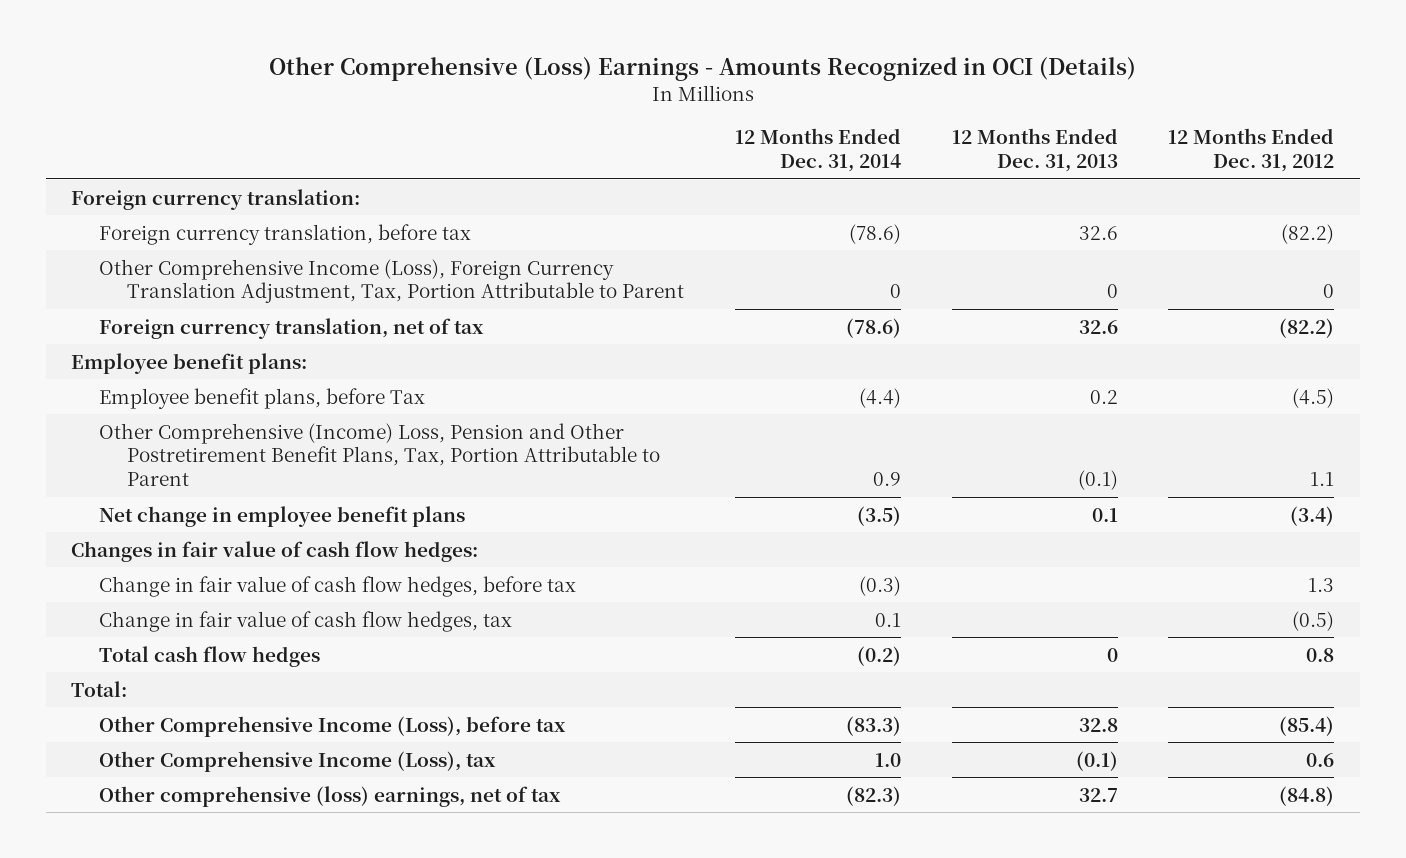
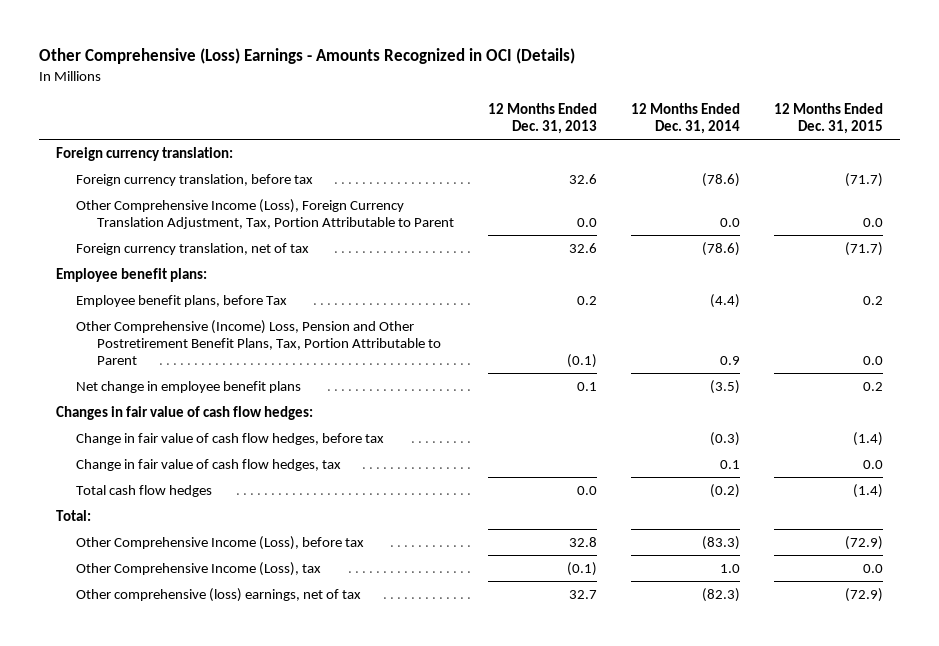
- | 12 Months Ended Dec. 31, 2014 | 12 Months Ended Dec. 31, 2013 | 12 Months Ended Dec. 31, 2012
+ | 12 Months Ended Dec. 31, 2013 | 12 Months Ended Dec. 31, 2014 | 12 Months Ended Dec. 31, 2015
- Other Comprehensive Income (Loss), Foreign Currency Translation Adjustment, Tax, Portion Attributable to Parent | 0 | 0 | 0
+ Other Comprehensive Income (Loss), Foreign Currency Translation Adjustment, Tax, Portion Attributable to Parent | 0.0 | 0.0 | 0.0
- Total cash flow hedges | (0.2) | 0 | 0.8
+ Total cash flow hedges | 0.0 | (0.2) | (1.4)

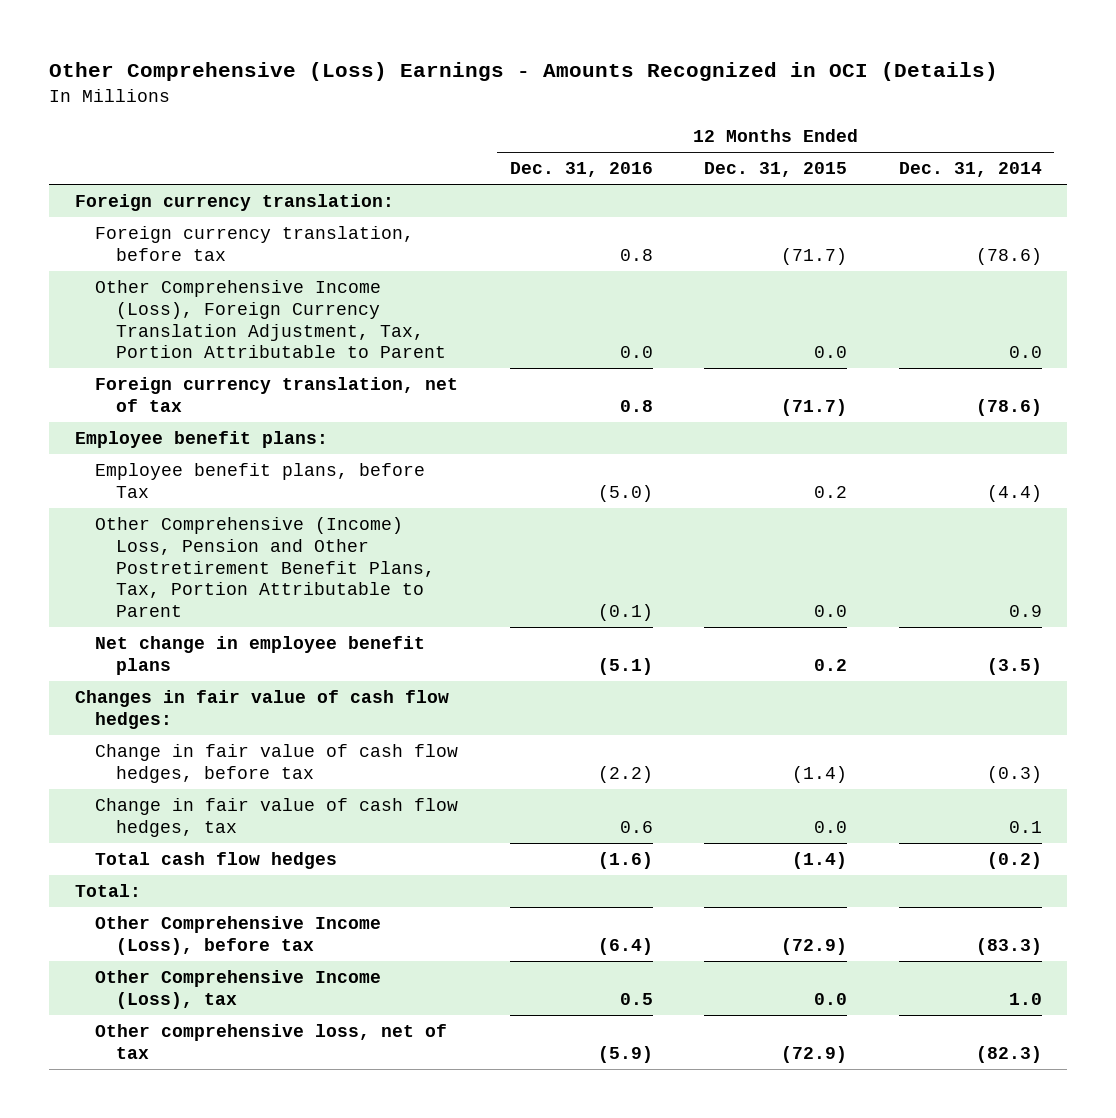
- | 12 Months Ended Dec. 31, 2013 | 12 Months Ended Dec. 31, 2014 | 12 Months Ended Dec. 31, 2015
+ | 12 Months Ended Dec. 31, 2016 | 12 Months Ended Dec. 31, 2015 | 12 Months Ended Dec. 31, 2014
- Other comprehensive (loss) earnings, net of tax | 32.7 | (82.3) | (72.9)
+ Other comprehensive loss, net of tax | (5.9) | (72.9) | (82.3)

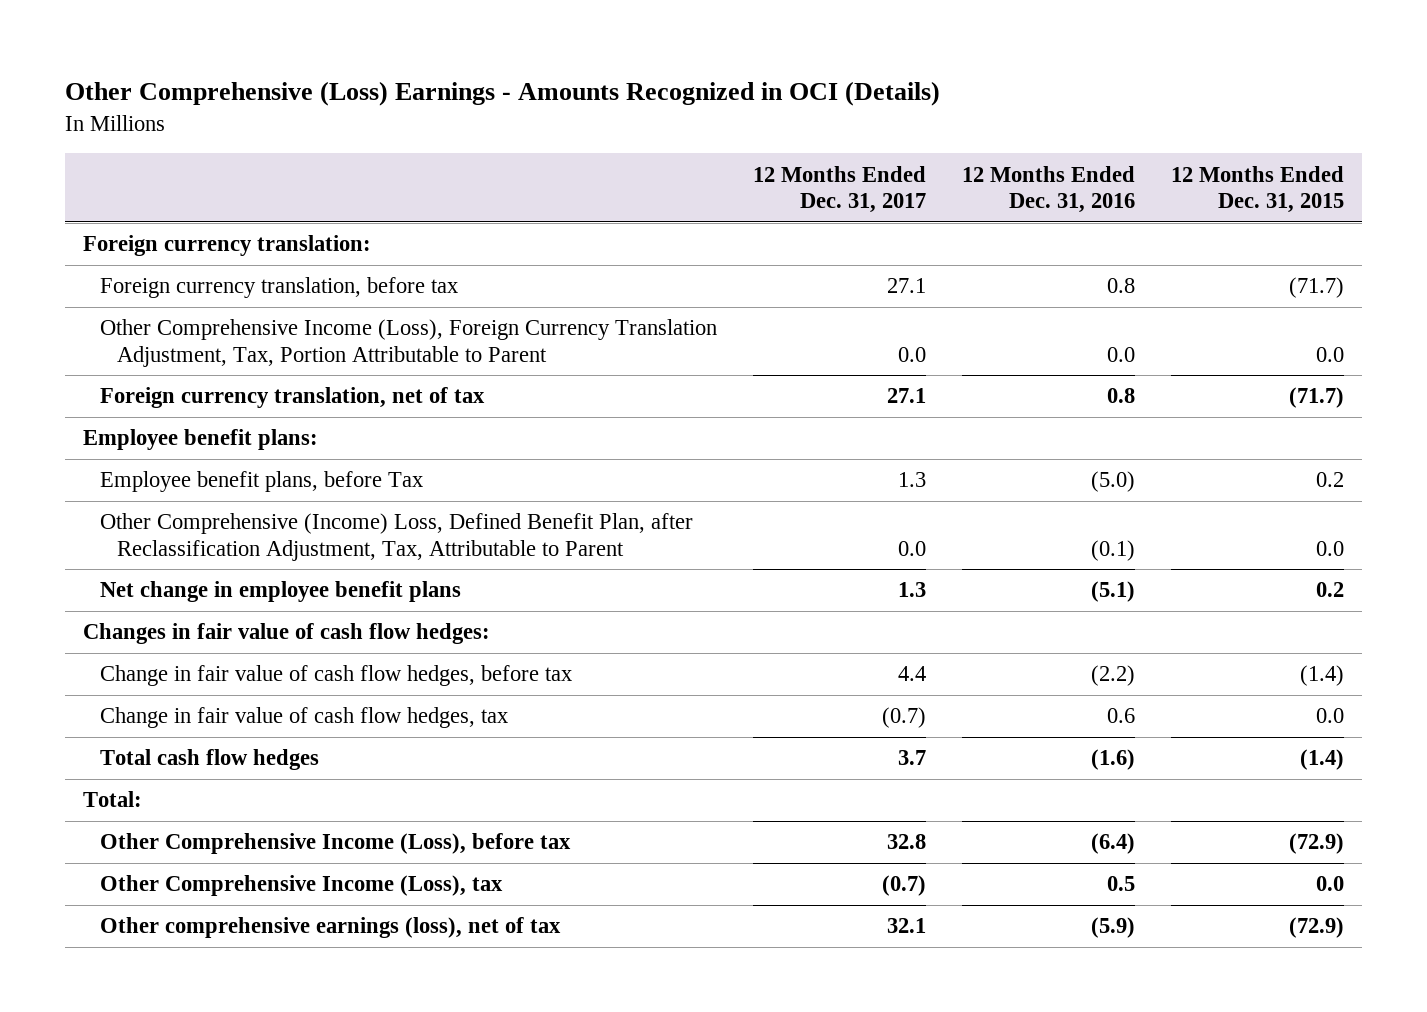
- | 12 Months Ended Dec. 31, 2016 | 12 Months Ended Dec. 31, 2015 | 12 Months Ended Dec. 31, 2014
+ | 12 Months Ended Dec. 31, 2017 | 12 Months Ended Dec. 31, 2016 | 12 Months Ended Dec. 31, 2015
- Other Comprehensive (Income) Loss, Pension and Other Postretirement Benefit Plans, Tax, Portion Attributable to Parent | (0.1) | 0.0 | 0.9
+ Other Comprehensive (Income) Loss, Defined Benefit Plan, after Reclassification Adjustment, Tax, Attributable to Parent | 0.0 | (0.1) | 0.0
- Other comprehensive loss, net of tax | (5.9) | (72.9) | (82.3)
+ Other comprehensive earnings (loss), net of tax | 32.1 | (5.9) | (72.9)

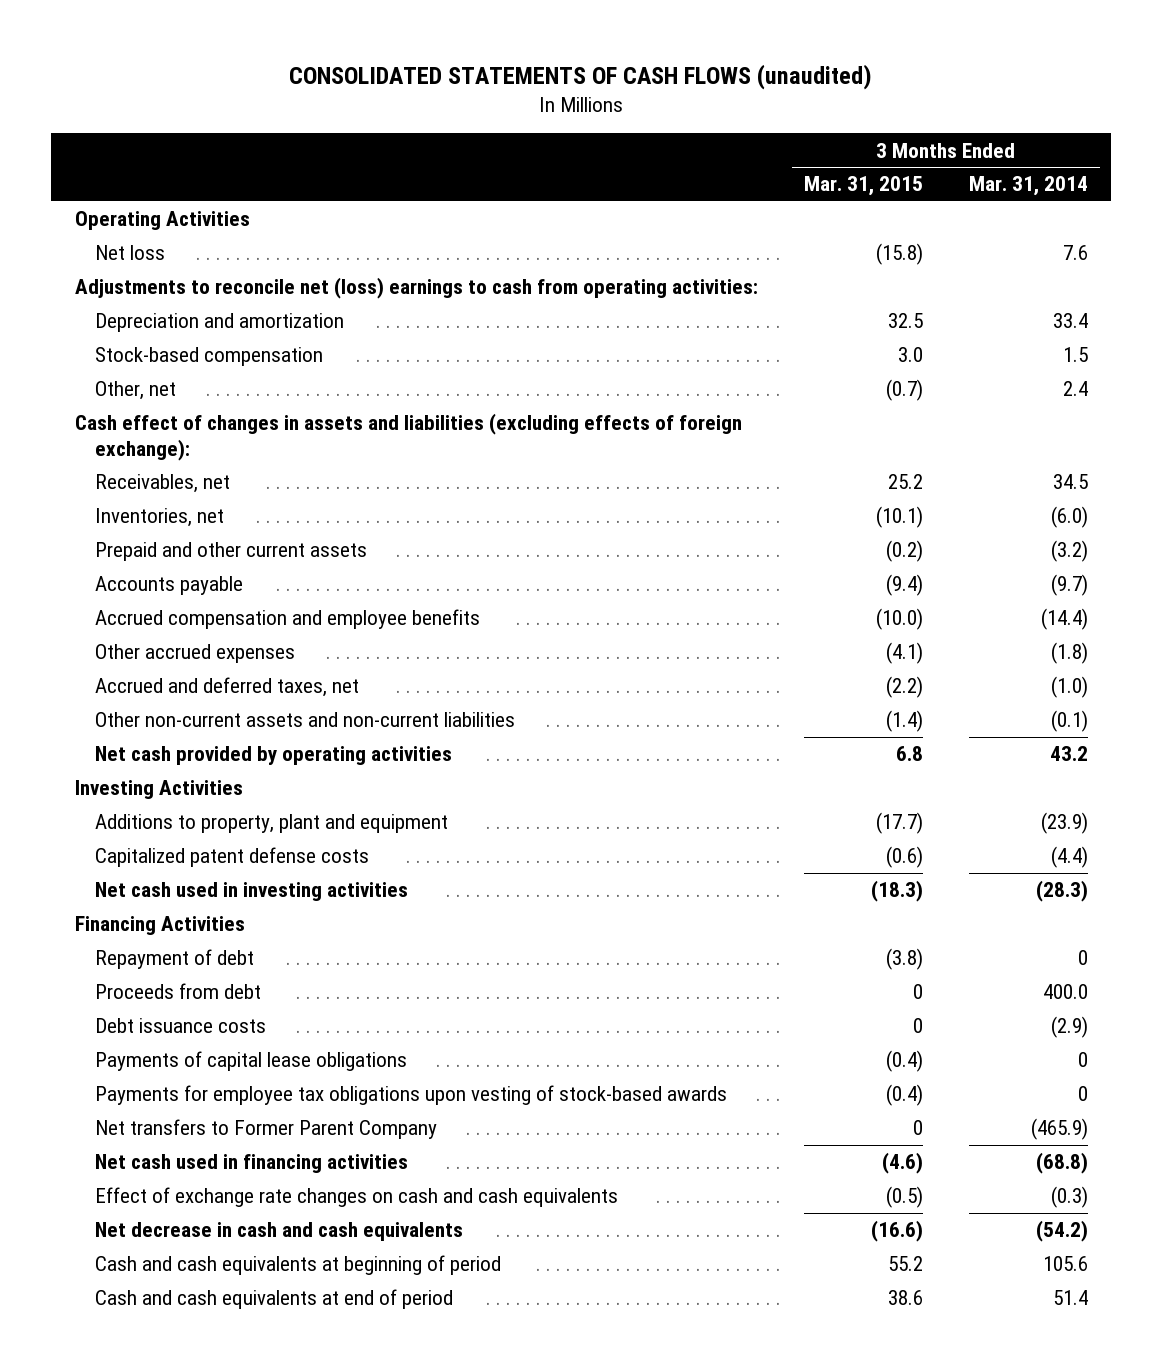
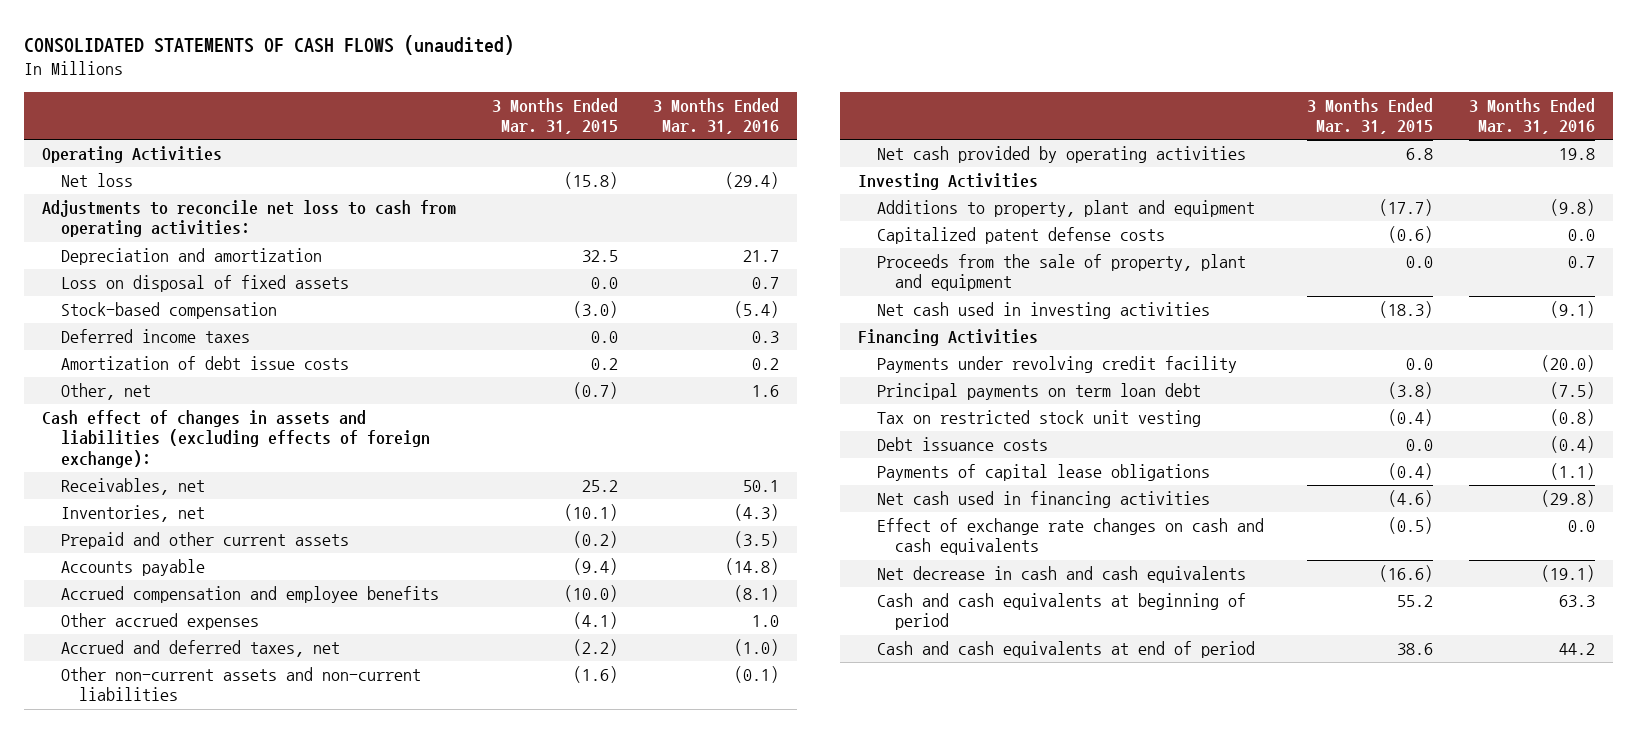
- | 3 Months Ended Mar. 31, 2015 | 3 Months Ended Mar. 31, 2014
+ | 3 Months Ended Mar. 31, 2015 | 3 Months Ended Mar. 31, 2016
- Adjustments to reconcile net (loss) earnings to cash from operating activities:
+ Adjustments to reconcile net loss to cash from operating activities:
- Stock-based compensation | 3.0 | 1.5
+ Loss on disposal of fixed assets | 0.0 | 0.7
+ Stock-based compensation | (3.0) | (5.4)
+ Deferred income taxes | 0.0 | 0.3
+ Amortization of debt issue costs | 0.2 | 0.2
- Other non-current assets and non-current liabilities | (1.4) | (0.1)
+ Other non-current assets and non-current liabilities | (1.6) | (0.1)
+ Proceeds from the sale of property, plant and equipment | 0.0 | 0.7
- Repayment of debt | (3.8) | 0
- Proceeds from debt | 0 | 400.0
- Debt issuance costs | 0 | (2.9)
+ Payments under revolving credit facility | 0.0 | (20.0)
+ Principal payments on term loan debt | (3.8) | (7.5)
+ Tax on restricted stock unit vesting | (0.4) | (0.8)
+ Debt issuance costs | 0.0 | (0.4)
- Payments for employee tax obligations upon vesting of stock-based awards | (0.4) | 0
- Net transfers to Former Parent Company | 0 | (465.9)

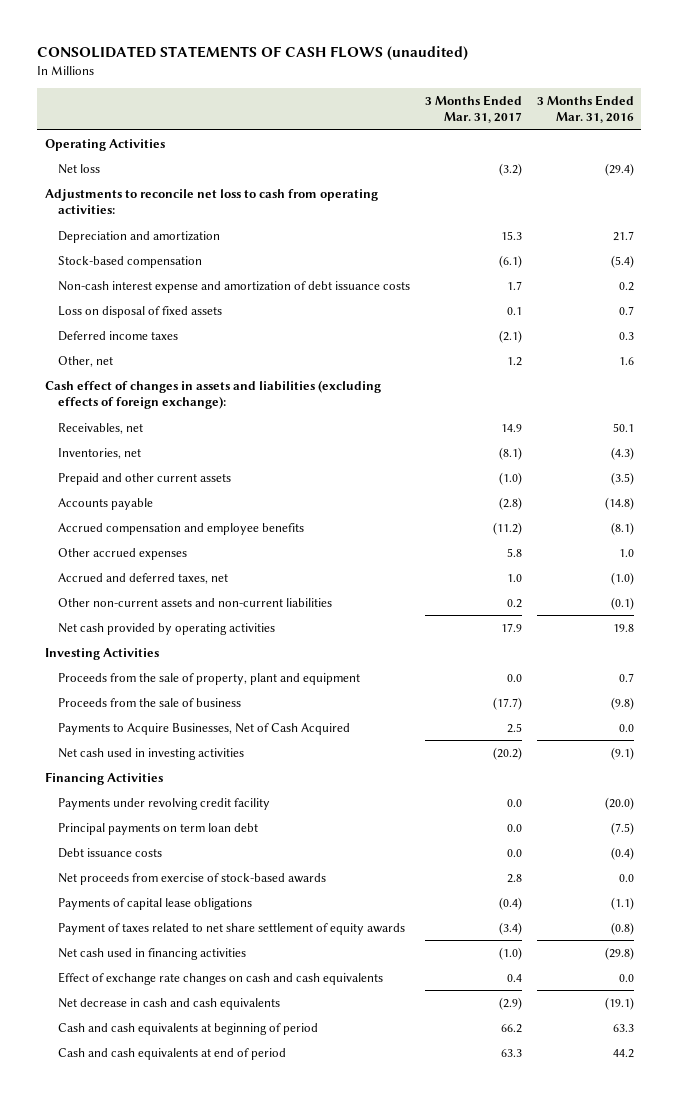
- | 3 Months Ended Mar. 31, 2015 | 3 Months Ended Mar. 31, 2016
+ | 3 Months Ended Mar. 31, 2017 | 3 Months Ended Mar. 31, 2016
+ Non-cash interest expense and amortization of debt issuance costs | 1.7 | 0.2
moved down: Loss on disposal of fixed assets | 0.1 | 0.7
- Amortization of debt issue costs | 0.2 | 0.2
- Additions to property, plant and equipment | (17.7) | (9.8)
- Capitalized patent defense costs | (0.6) | 0.0
+ Proceeds from the sale of business | (17.7) | (9.8)
+ Payments to Acquire Businesses, Net of Cash Acquired | 2.5 | 0.0
- Tax on restricted stock unit vesting | (0.4) | (0.8)
+ Net proceeds from exercise of stock-based awards | 2.8 | 0.0
+ Payment of taxes related to net share settlement of equity awards | (3.4) | (0.8)

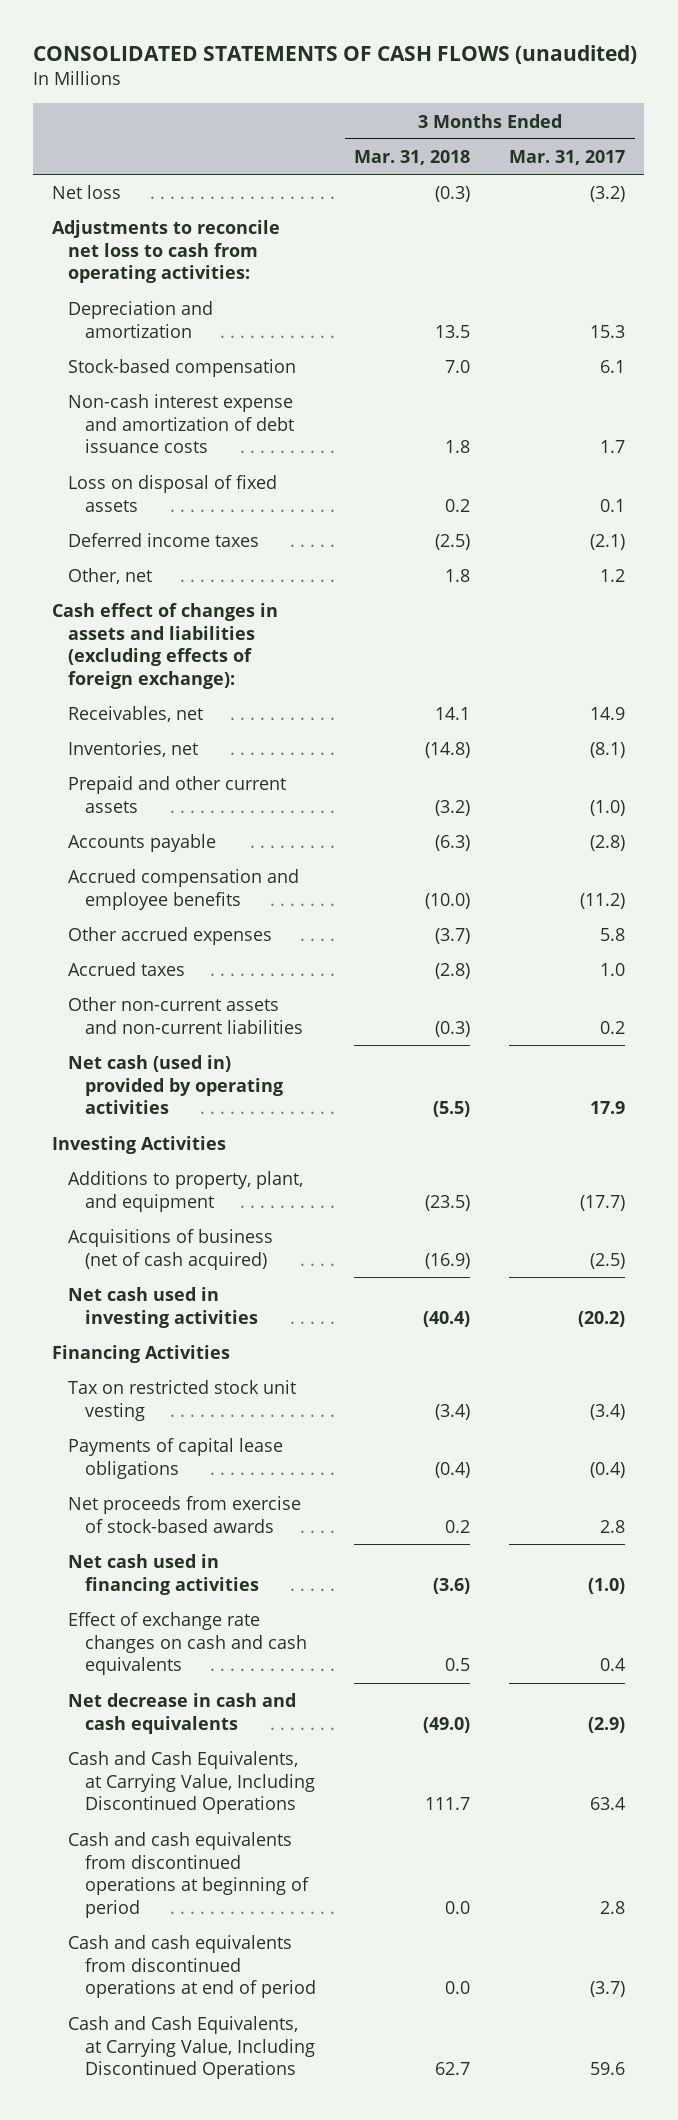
- | 3 Months Ended Mar. 31, 2017 | 3 Months Ended Mar. 31, 2016
+ | 3 Months Ended Mar. 31, 2018 | 3 Months Ended Mar. 31, 2017
- Operating Activities
- Stock-based compensation | (6.1) | (5.4)
+ Stock-based compensation | 7.0 | 6.1
- Accrued and deferred taxes, net | 1.0 | (1.0)
+ Accrued taxes | (2.8) | 1.0
- Net cash provided by operating activities | 17.9 | 19.8
+ Net cash (used in) provided by operating activities | (5.5) | 17.9
- Proceeds from the sale of property, plant and equipment | 0.0 | 0.7
- Proceeds from the sale of business | (17.7) | (9.8)
- Payments to Acquire Businesses, Net of Cash Acquired | 2.5 | 0.0
+ Additions to property, plant, and equipment | (23.5) | (17.7)
+ Acquisitions of business (net of cash acquired) | (16.9) | (2.5)
- Payments under revolving credit facility | 0.0 | (20.0)
- Principal payments on term loan debt | 0.0 | (7.5)
- Debt issuance costs | 0.0 | (0.4)
+ Tax on restricted stock unit vesting | (3.4) | (3.4)
- Payment of taxes related to net share settlement of equity awards | (3.4) | (0.8)
moved down: Net proceeds from exercise of stock-based awards | 0.2 | 2.8
- Cash and cash equivalents at beginning of period | 66.2 | 63.3
- Cash and cash equivalents at end of period | 63.3 | 44.2
+ Cash and Cash Equivalents, at Carrying Value, Including Discontinued Operations | 111.7 | 63.4
+ Cash and cash equivalents from discontinued operations at beginning of period | 0.0 | 2.8
+ Cash and cash equivalents from discontinued operations at end of period | 0.0 | (3.7)
+ Cash and Cash Equivalents, at Carrying Value, Including Discontinued Operations | 62.7 | 59.6

